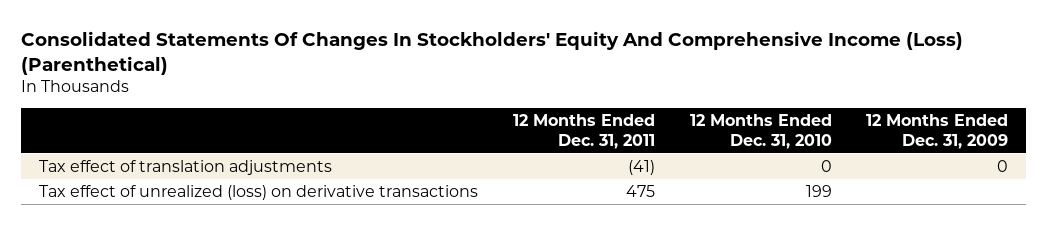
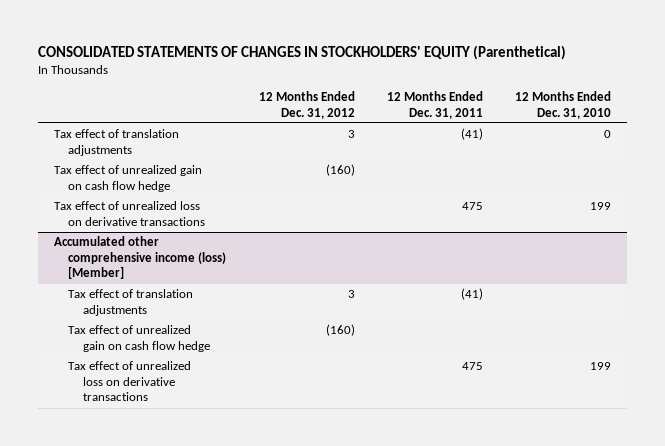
- Consolidated Statements Of Changes In Stockholders' Equity And Comprehensive Income (Loss) (Parenthetical)
+ CONSOLIDATED STATEMENTS OF CHANGES IN STOCKHOLDERS' EQUITY (Parenthetical)
- | 12 Months Ended Dec. 31, 2011 | 12 Months Ended Dec. 31, 2010 | 12 Months Ended Dec. 31, 2009
+ | 12 Months Ended Dec. 31, 2012 | 12 Months Ended Dec. 31, 2011 | 12 Months Ended Dec. 31, 2010
- Tax effect of unrealized (loss) on derivative transactions | 475 | 199 |
+ Tax effect of unrealized gain on cash flow hedge | (160) | |
+ Tax effect of unrealized loss on derivative transactions | | 475 | 199
+ Accumulated other comprehensive income (loss) [Member]
+ Tax effect of translation adjustments | 3 | (41) |
+ Tax effect of unrealized gain on cash flow hedge | (160) | |
+ Tax effect of unrealized loss on derivative transactions | | 475 | 199

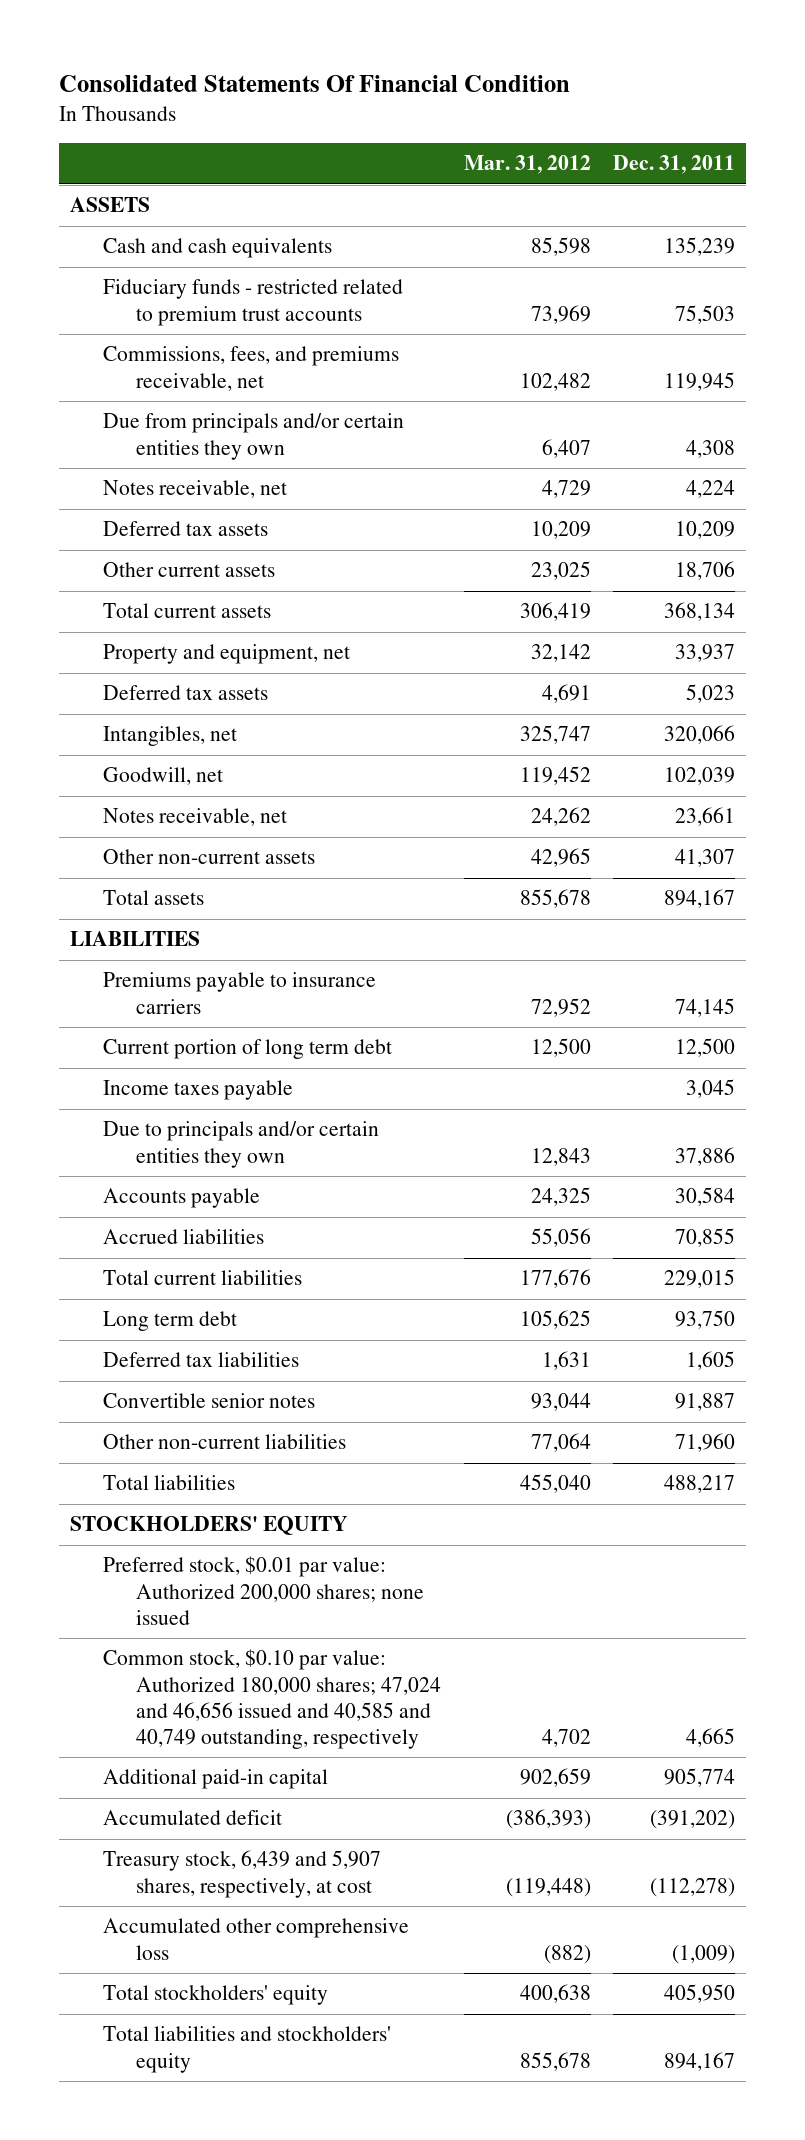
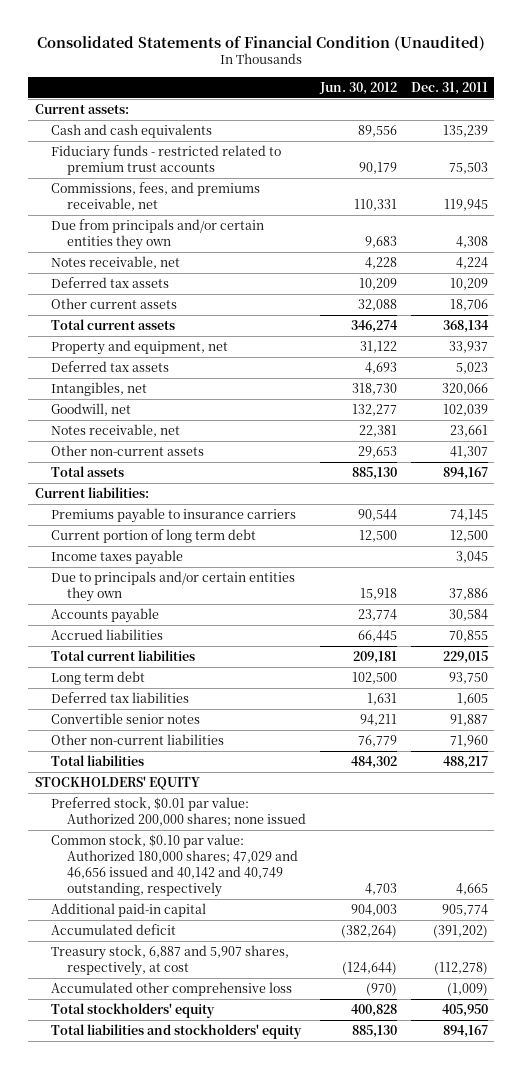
- Consolidated Statements Of Financial Condition
+ Consolidated Statements of Financial Condition (Unaudited)
- | Mar. 31, 2012 | Dec. 31, 2011
+ | Jun. 30, 2012 | Dec. 31, 2011
- ASSETS
+ Current assets:
- LIABILITIES
+ Current liabilities:
- Common stock, $0.10 par value: Authorized 180,000 shares; 47,024 and 46,656 issued and 40,585 and 40,749 outstanding, respectively | 4,702 | 4,665
+ Common stock, $0.10 par value: Authorized 180,000 shares; 47,029 and 46,656 issued and 40,142 and 40,749 outstanding, respectively | 4,703 | 4,665
- Treasury stock, 6,439 and 5,907 shares, respectively, at cost | (119,448) | (112,278)
+ Treasury stock, 6,887 and 5,907 shares, respectively, at cost | (124,644) | (112,278)

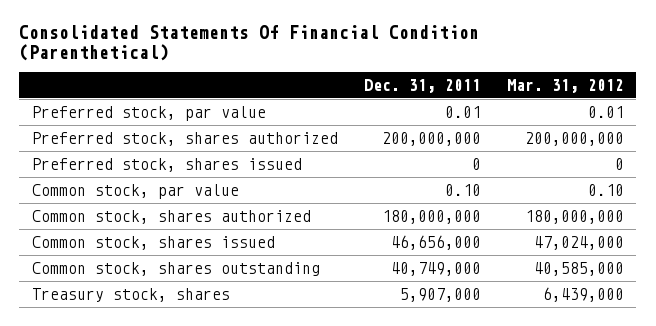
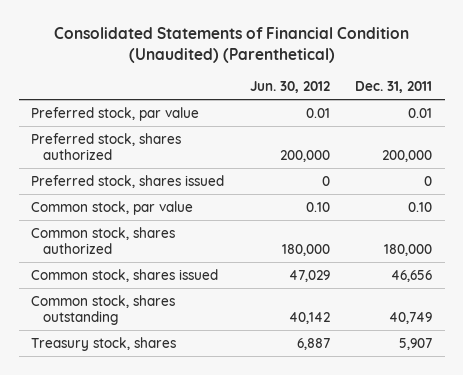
- Consolidated Statements Of Financial Condition (Parenthetical)
+ Consolidated Statements of Financial Condition (Unaudited) (Parenthetical)
- | Dec. 31, 2011 | Mar. 31, 2012
+ | Jun. 30, 2012 | Dec. 31, 2011
- Preferred stock, shares authorized | 200,000,000 | 200,000,000
+ Preferred stock, shares authorized | 200,000 | 200,000
- Common stock, shares authorized | 180,000,000 | 180,000,000
- Common stock, shares issued | 46,656,000 | 47,024,000
- Common stock, shares outstanding | 40,749,000 | 40,585,000
- Treasury stock, shares | 5,907,000 | 6,439,000
+ Common stock, shares authorized | 180,000 | 180,000
+ Common stock, shares issued | 47,029 | 46,656
+ Common stock, shares outstanding | 40,142 | 40,749
+ Treasury stock, shares | 6,887 | 5,907

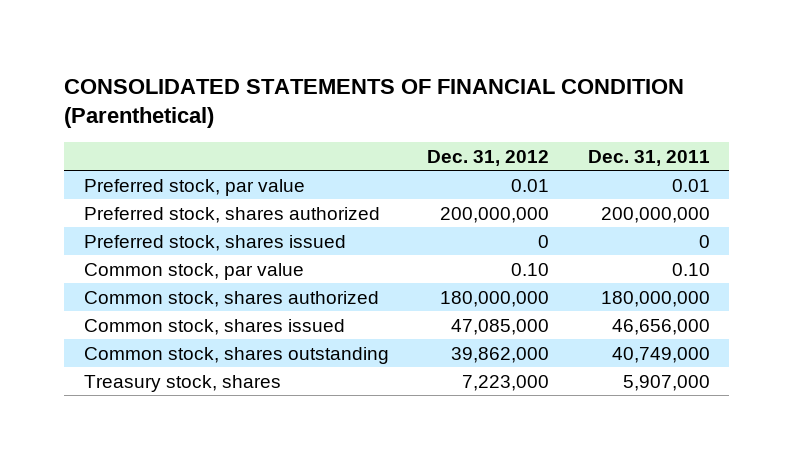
- Consolidated Statements of Financial Condition (Unaudited) (Parenthetical)
+ CONSOLIDATED STATEMENTS OF FINANCIAL CONDITION (Parenthetical)
- | Jun. 30, 2012 | Dec. 31, 2011
+ | Dec. 31, 2012 | Dec. 31, 2011
- Preferred stock, shares authorized | 200,000 | 200,000
+ Preferred stock, shares authorized | 200,000,000 | 200,000,000
- Common stock, shares authorized | 180,000 | 180,000
- Common stock, shares issued | 47,029 | 46,656
- Common stock, shares outstanding | 40,142 | 40,749
- Treasury stock, shares | 6,887 | 5,907
+ Common stock, shares authorized | 180,000,000 | 180,000,000
+ Common stock, shares issued | 47,085,000 | 46,656,000
+ Common stock, shares outstanding | 39,862,000 | 40,749,000
+ Treasury stock, shares | 7,223,000 | 5,907,000

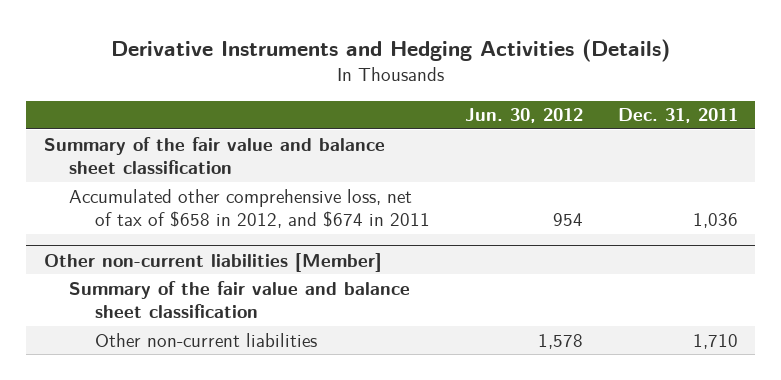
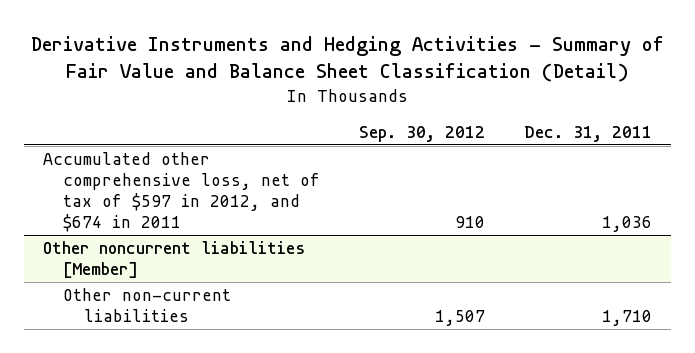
- Derivative Instruments and Hedging Activities (Details)
+ Derivative Instruments and Hedging Activities - Summary of Fair Value and Balance Sheet Classification (Detail)
- | Jun. 30, 2012 | Dec. 31, 2011
+ | Sep. 30, 2012 | Dec. 31, 2011
- Summary of the fair value and balance sheet classification
- Accumulated other comprehensive loss, net of tax of $658 in 2012, and $674 in 2011 | 954 | 1,036
- Other non-current liabilities [Member]
- Summary of the fair value and balance sheet classification
+ Accumulated other comprehensive loss, net of tax of $597 in 2012, and $674 in 2011 | 910 | 1,036
+ Other noncurrent liabilities [Member]

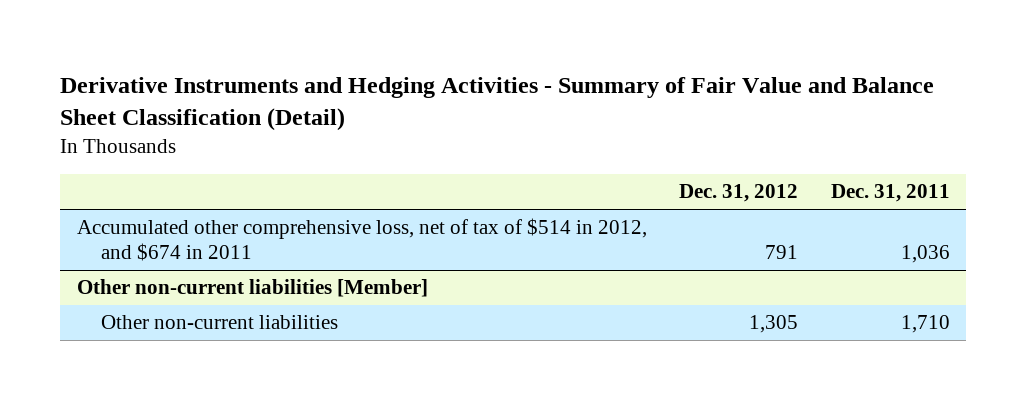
- | Sep. 30, 2012 | Dec. 31, 2011
+ | Dec. 31, 2012 | Dec. 31, 2011
- Accumulated other comprehensive loss, net of tax of $597 in 2012, and $674 in 2011 | 910 | 1,036
- Other noncurrent liabilities [Member]
+ Accumulated other comprehensive loss, net of tax of $514 in 2012, and $674 in 2011 | 791 | 1,036
+ Other non-current liabilities [Member]

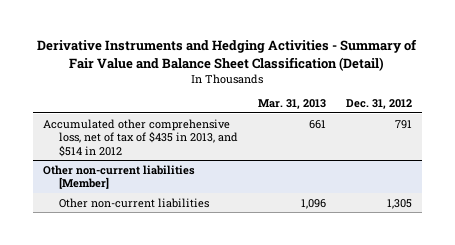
- | Dec. 31, 2012 | Dec. 31, 2011
+ | Mar. 31, 2013 | Dec. 31, 2012
- Accumulated other comprehensive loss, net of tax of $514 in 2012, and $674 in 2011 | 791 | 1,036
+ Accumulated other comprehensive loss, net of tax of $435 in 2013, and $514 in 2012 | 661 | 791

